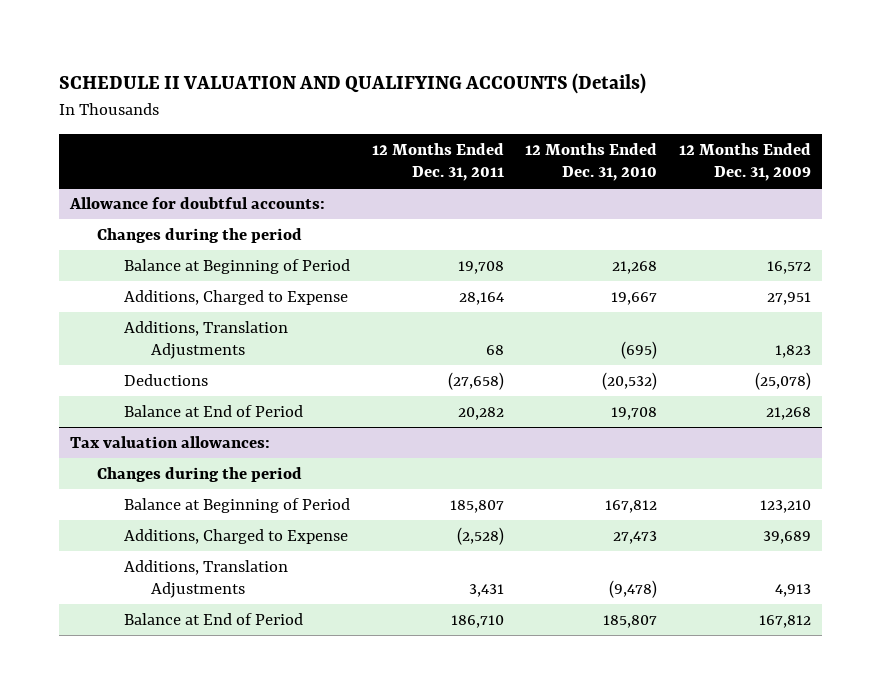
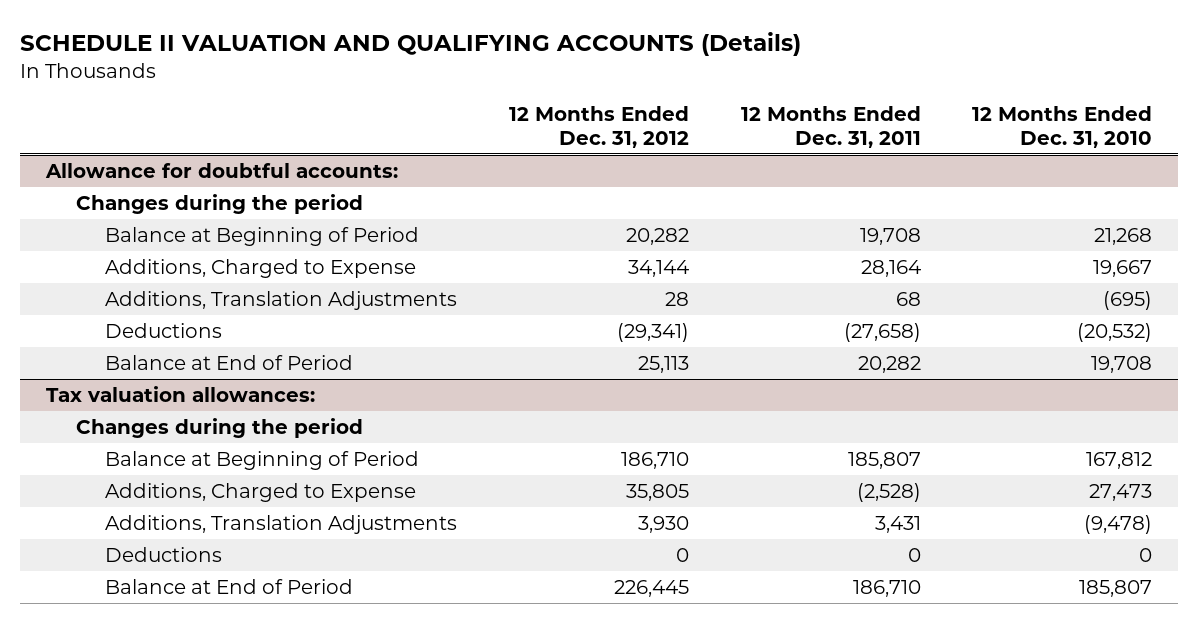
- | 12 Months Ended Dec. 31, 2011 | 12 Months Ended Dec. 31, 2010 | 12 Months Ended Dec. 31, 2009
+ | 12 Months Ended Dec. 31, 2012 | 12 Months Ended Dec. 31, 2011 | 12 Months Ended Dec. 31, 2010
@ Tax valuation allowances:
+ Deductions | 0 | 0 | 0

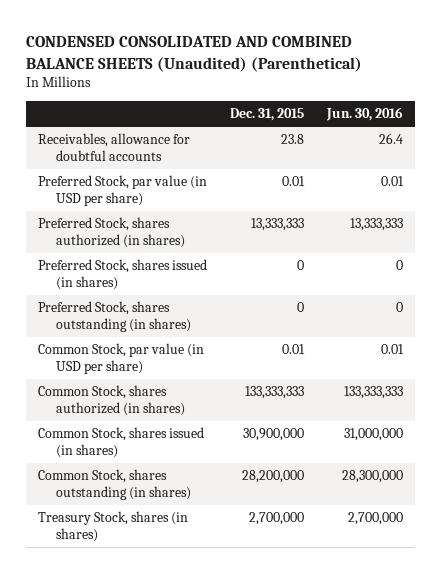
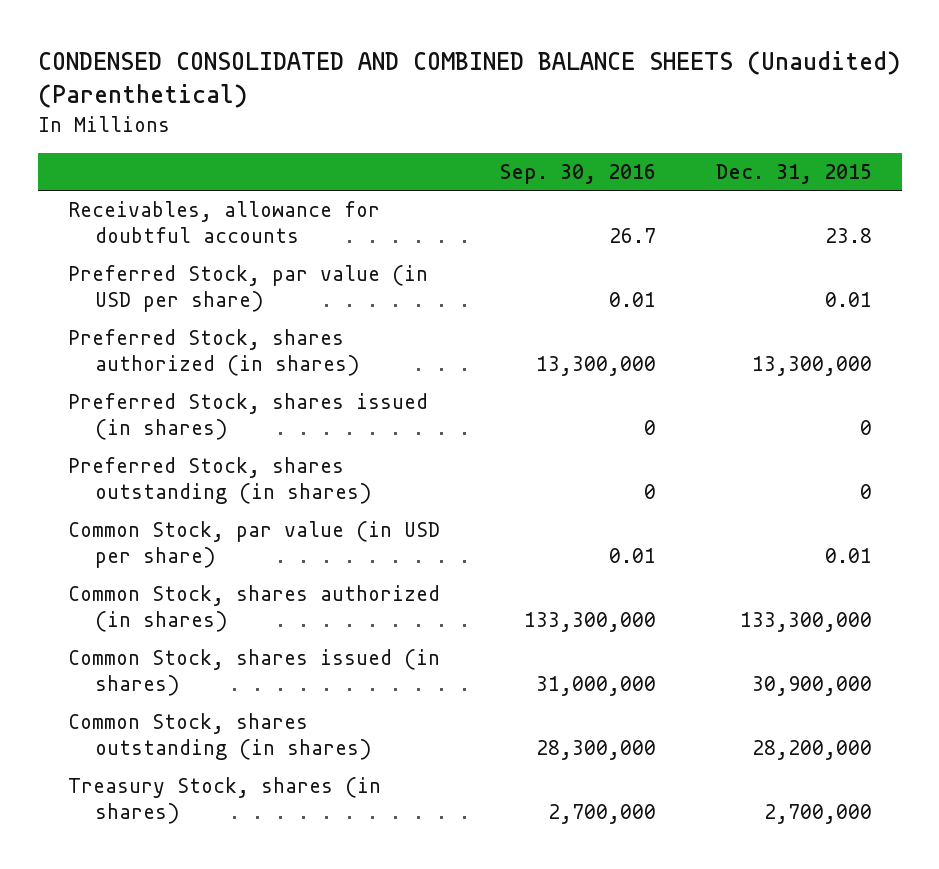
- | Dec. 31, 2015 | Jun. 30, 2016
+ | Sep. 30, 2016 | Dec. 31, 2015
- Preferred Stock, shares authorized (in shares) | 13,333,333 | 13,333,333
+ Preferred Stock, shares authorized (in shares) | 13,300,000 | 13,300,000
- Common Stock, shares authorized (in shares) | 133,333,333 | 133,333,333
+ Common Stock, shares authorized (in shares) | 133,300,000 | 133,300,000

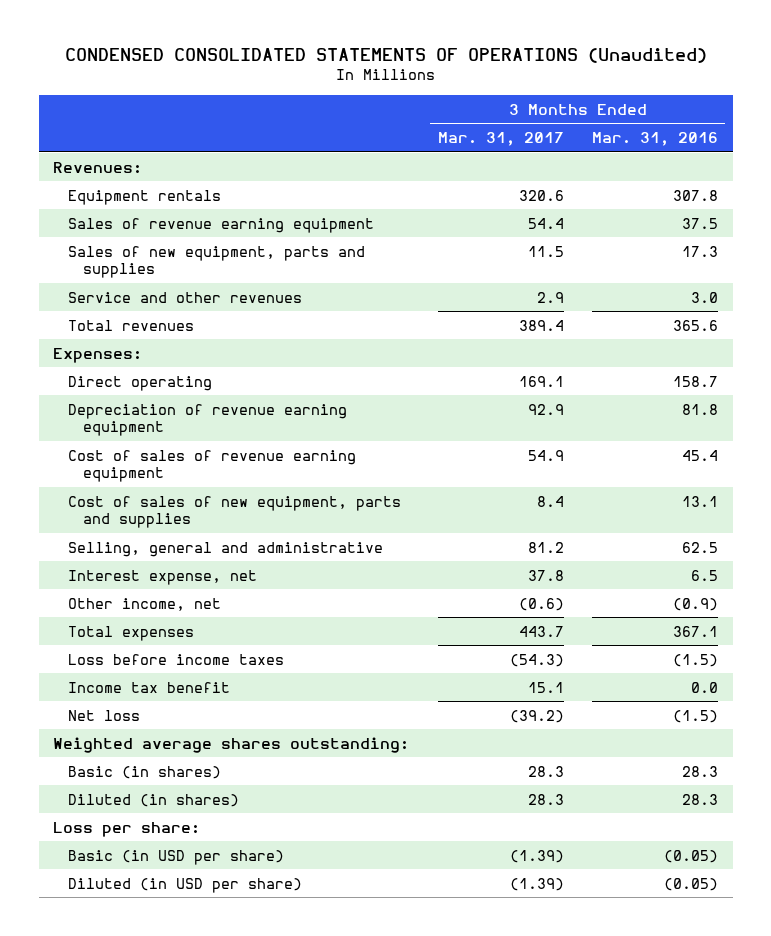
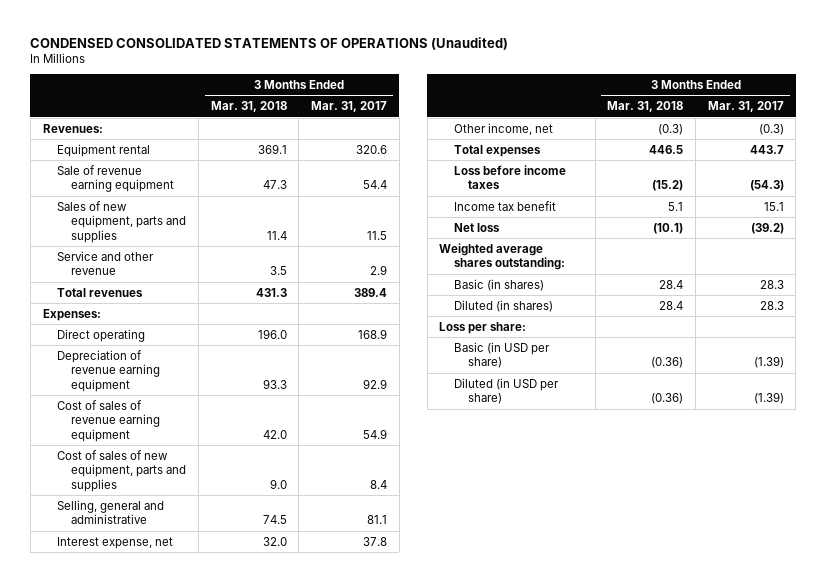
- | 3 Months Ended Mar. 31, 2017 | 3 Months Ended Mar. 31, 2016
+ | 3 Months Ended Mar. 31, 2018 | 3 Months Ended Mar. 31, 2017
- Equipment rentals | 320.6 | 307.8
- Sales of revenue earning equipment | 54.4 | 37.5
+ Equipment rental | 369.1 | 320.6
+ Sale of revenue earning equipment | 47.3 | 54.4
- Service and other revenues | 2.9 | 3.0
+ Service and other revenue | 3.5 | 2.9
- Direct operating | 169.1 | 158.7
+ Direct operating | 196.0 | 168.9
- Selling, general and administrative | 81.2 | 62.5
+ Selling, general and administrative | 74.5 | 81.1
- Other income, net | (0.6) | (0.9)
+ Other income, net | (0.3) | (0.3)

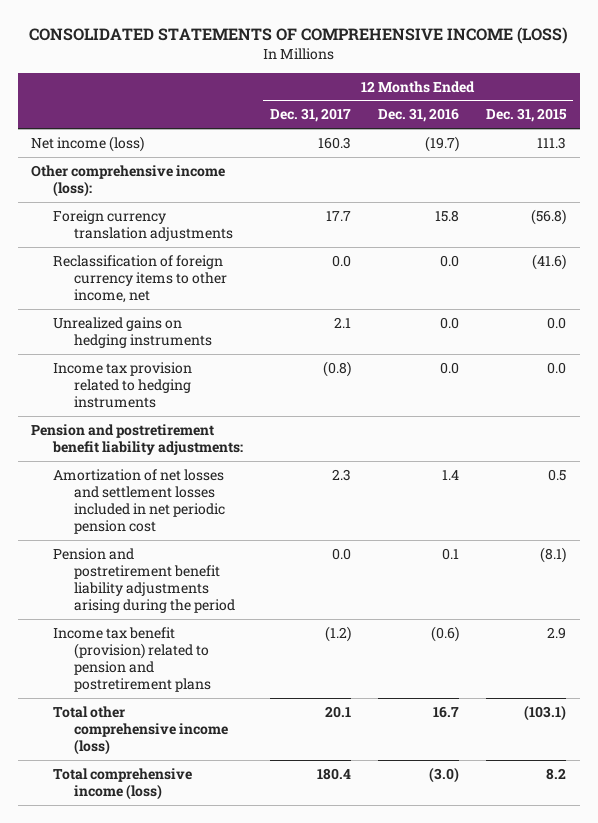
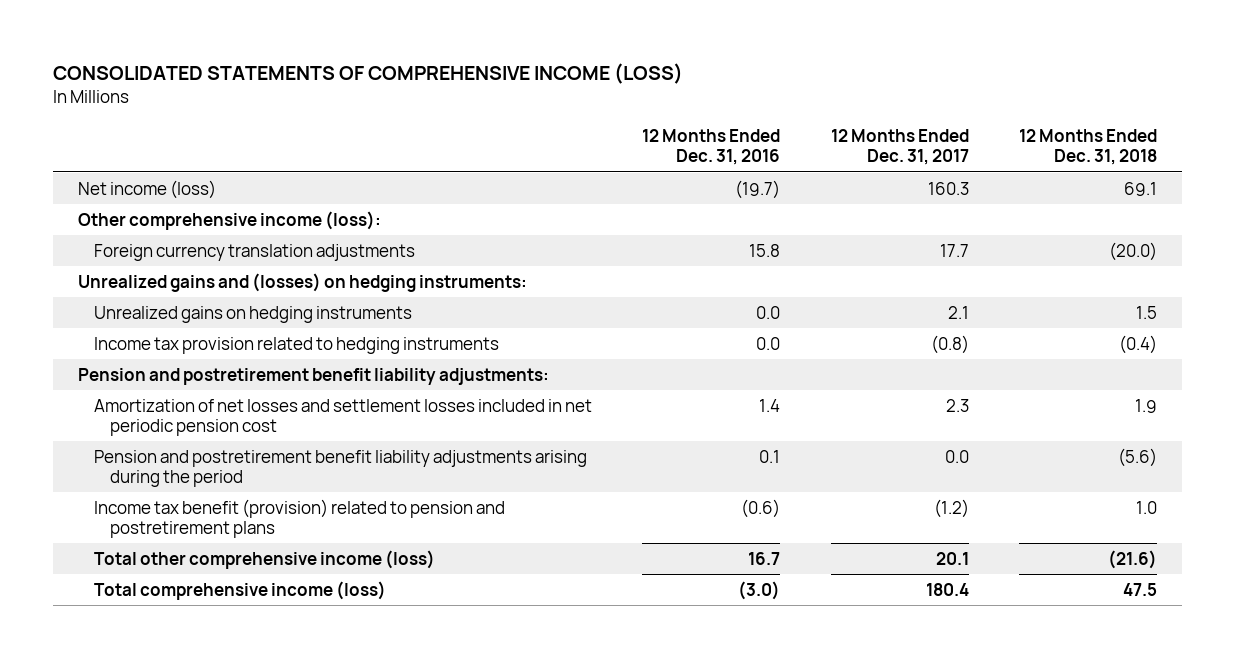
- | 12 Months Ended Dec. 31, 2017 | 12 Months Ended Dec. 31, 2016 | 12 Months Ended Dec. 31, 2015
+ | 12 Months Ended Dec. 31, 2016 | 12 Months Ended Dec. 31, 2017 | 12 Months Ended Dec. 31, 2018
- Reclassification of foreign currency items to other income, net | 0.0 | 0.0 | (41.6)
+ Unrealized gains and (losses) on hedging instruments:

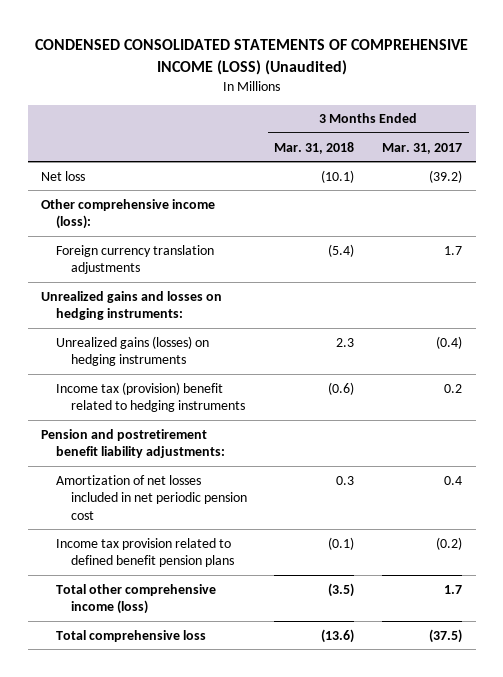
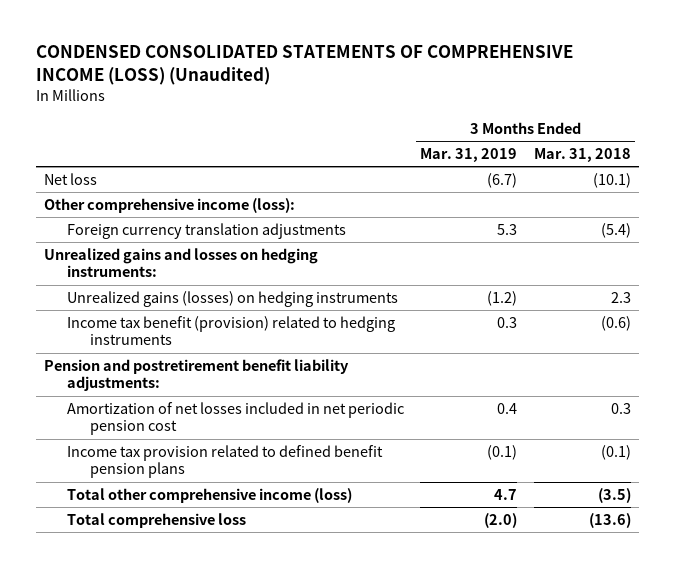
- | 3 Months Ended Mar. 31, 2018 | 3 Months Ended Mar. 31, 2017
+ | 3 Months Ended Mar. 31, 2019 | 3 Months Ended Mar. 31, 2018
- Income tax (provision) benefit related to hedging instruments | (0.6) | 0.2
+ Income tax benefit (provision) related to hedging instruments | 0.3 | (0.6)

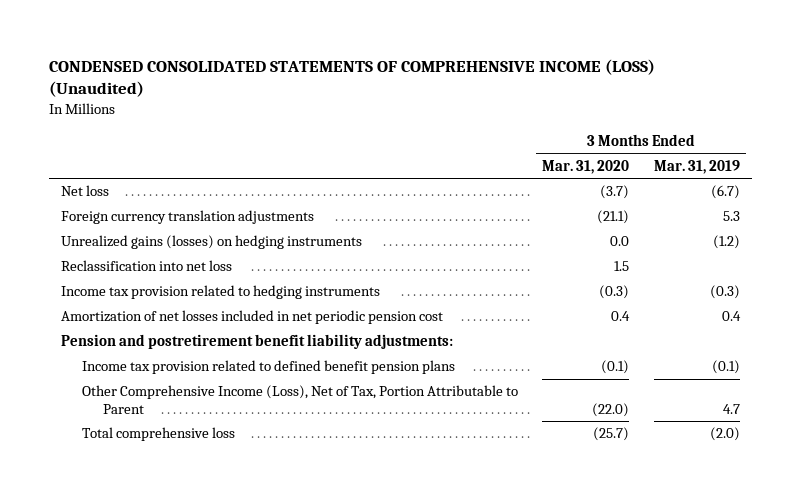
- | 3 Months Ended Mar. 31, 2019 | 3 Months Ended Mar. 31, 2018
+ | 3 Months Ended Mar. 31, 2020 | 3 Months Ended Mar. 31, 2019
- Other comprehensive income (loss):
- Unrealized gains and losses on hedging instruments:
- Income tax benefit (provision) related to hedging instruments | 0.3 | (0.6)
+ Reclassification into net loss | 1.5 |
+ Income tax provision related to hedging instruments | (0.3) | (0.3)
moved down: Pension and postretirement benefit liability adjustments:
- Total other comprehensive income (loss) | 4.7 | (3.5)
+ Other Comprehensive Income (Loss), Net of Tax, Portion Attributable to Parent | (22.0) | 4.7

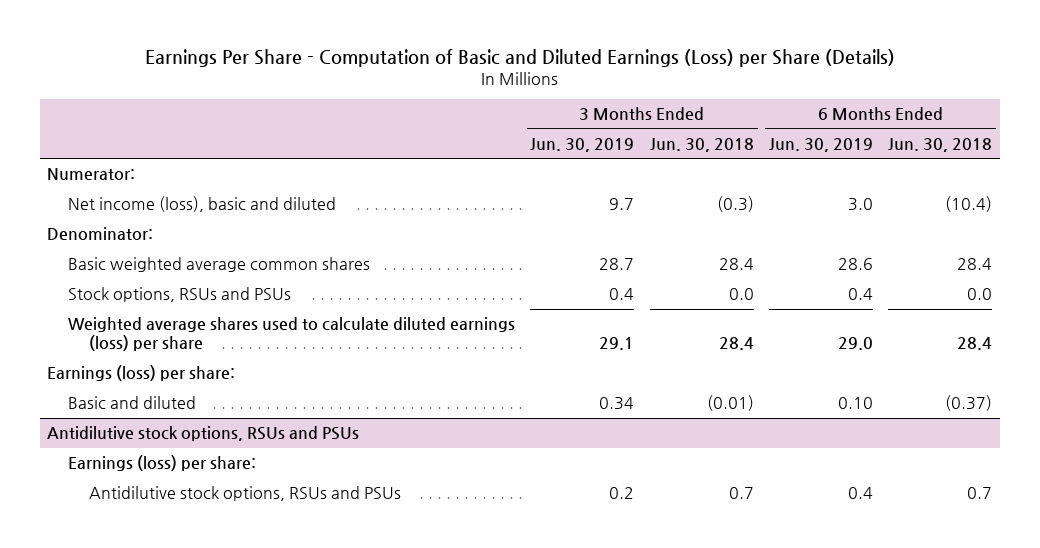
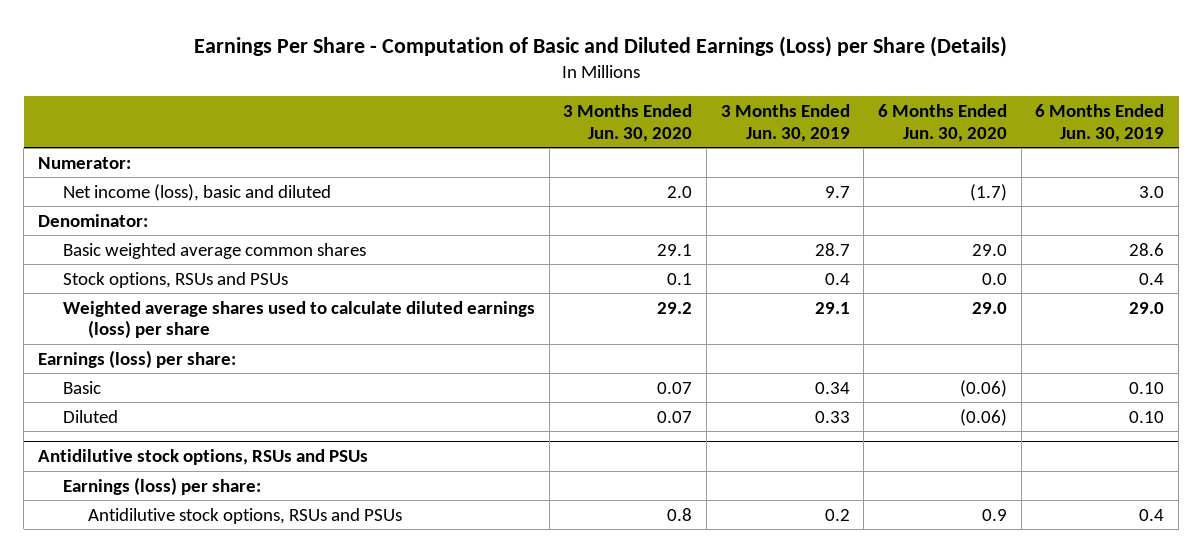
- | 3 Months Ended Jun. 30, 2019 | 3 Months Ended Jun. 30, 2018 | 6 Months Ended Jun. 30, 2019 | 6 Months Ended Jun. 30, 2018
+ | 3 Months Ended Jun. 30, 2020 | 3 Months Ended Jun. 30, 2019 | 6 Months Ended Jun. 30, 2020 | 6 Months Ended Jun. 30, 2019
- Basic and diluted | 0.34 | (0.01) | 0.10 | (0.37)
+ Basic | 0.07 | 0.34 | (0.06) | 0.10
+ Diluted | 0.07 | 0.33 | (0.06) | 0.10

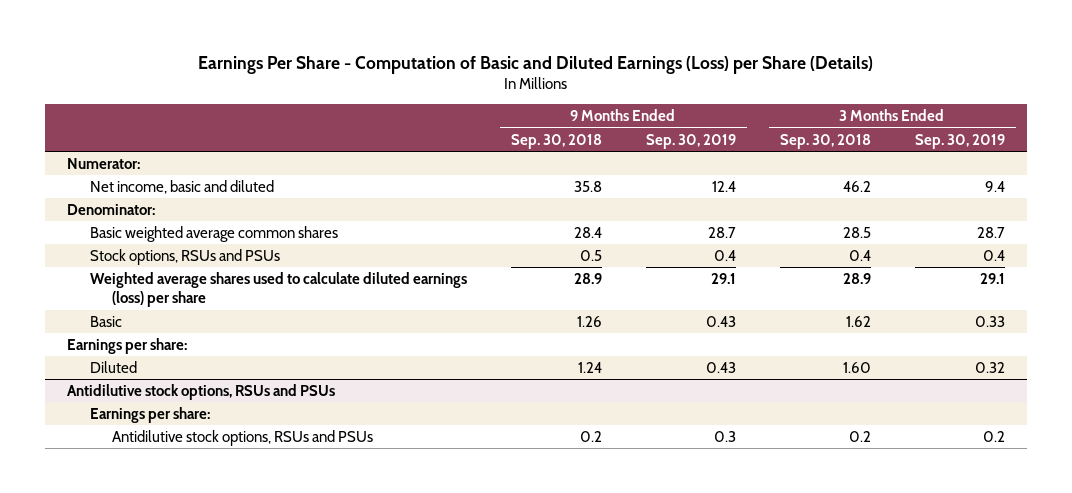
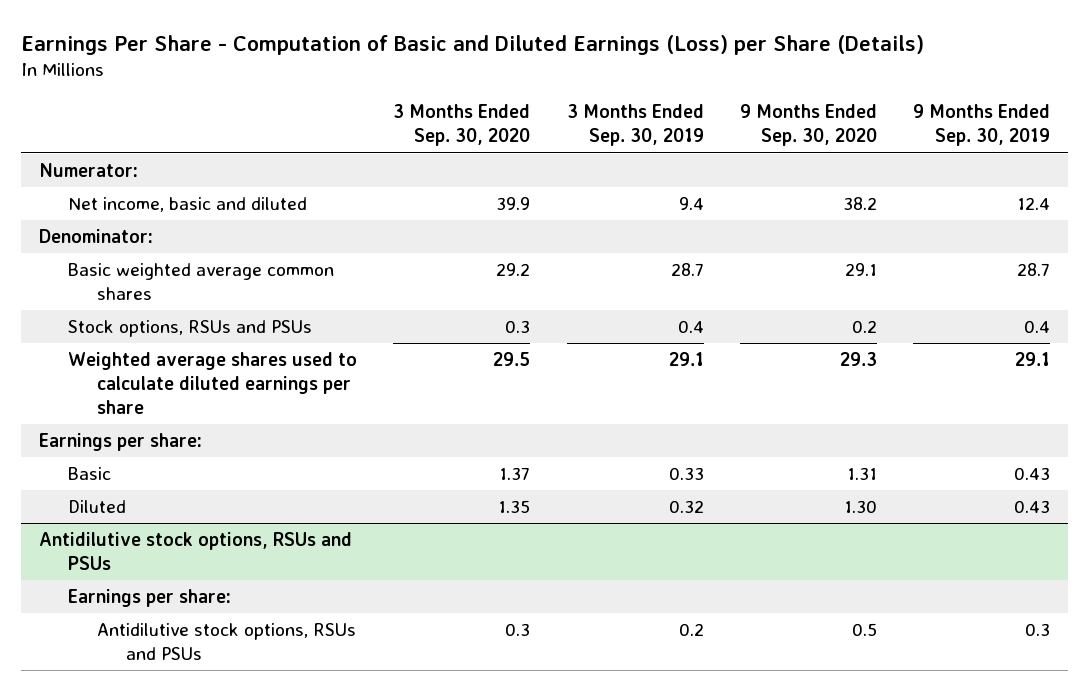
- | 9 Months Ended Sep. 30, 2018 | 9 Months Ended Sep. 30, 2019 | 3 Months Ended Sep. 30, 2018 | 3 Months Ended Sep. 30, 2019
+ | 3 Months Ended Sep. 30, 2020 | 3 Months Ended Sep. 30, 2019 | 9 Months Ended Sep. 30, 2020 | 9 Months Ended Sep. 30, 2019
- Weighted average shares used to calculate diluted earnings (loss) per share | 28.9 | 29.1 | 28.9 | 29.1
+ Weighted average shares used to calculate diluted earnings per share | 29.5 | 29.1 | 29.3 | 29.1
moved down: Basic | 1.37 | 0.33 | 1.31 | 0.43

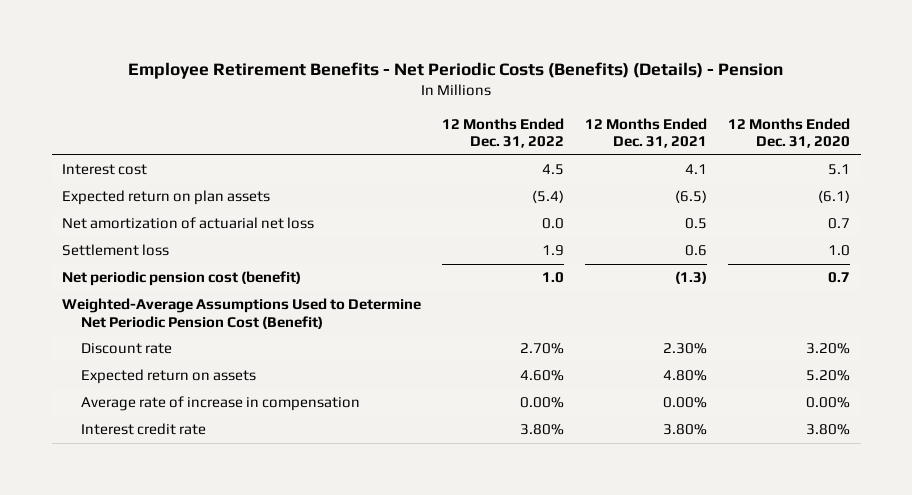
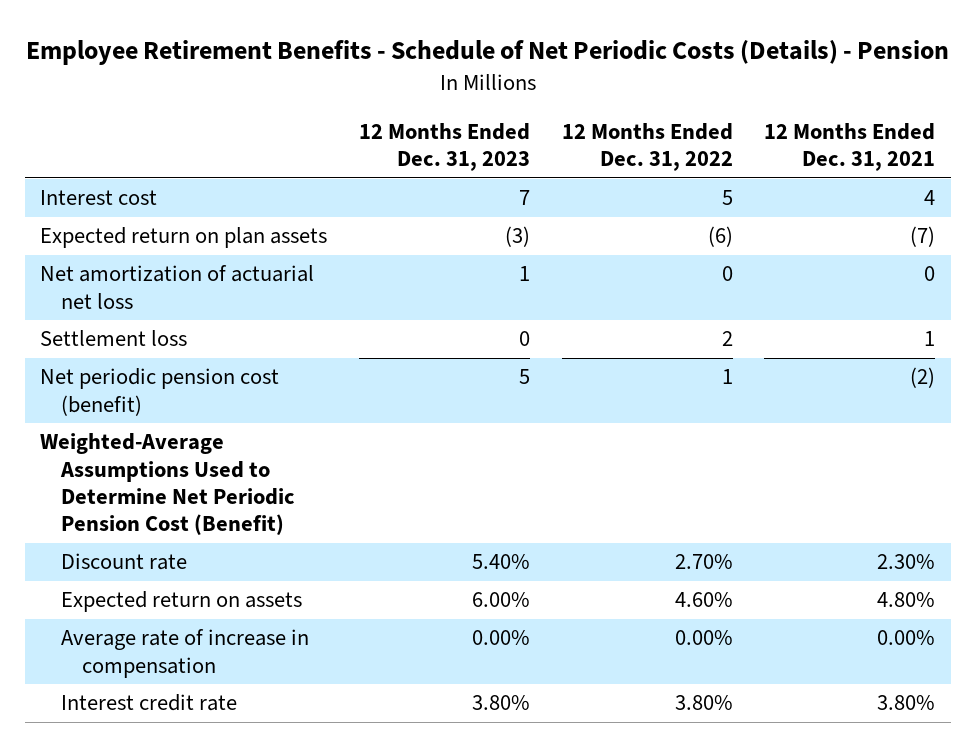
- Employee Retirement Benefits - Net Periodic Costs (Benefits) (Details) - Pension
+ Employee Retirement Benefits - Schedule of Net Periodic Costs (Details) - Pension
- | 12 Months Ended Dec. 31, 2022 | 12 Months Ended Dec. 31, 2021 | 12 Months Ended Dec. 31, 2020
+ | 12 Months Ended Dec. 31, 2023 | 12 Months Ended Dec. 31, 2022 | 12 Months Ended Dec. 31, 2021
- Interest cost | 4.5 | 4.1 | 5.1
- Expected return on plan assets | (5.4) | (6.5) | (6.1)
- Net amortization of actuarial net loss | 0.0 | 0.5 | 0.7
- Settlement loss | 1.9 | 0.6 | 1.0
- Net periodic pension cost (benefit) | 1.0 | (1.3) | 0.7
+ Interest cost | 7 | 5 | 4
+ Expected return on plan assets | (3) | (6) | (7)
+ Net amortization of actuarial net loss | 1 | 0 | 0
+ Settlement loss | 0 | 2 | 1
+ Net periodic pension cost (benefit) | 5 | 1 | (2)

